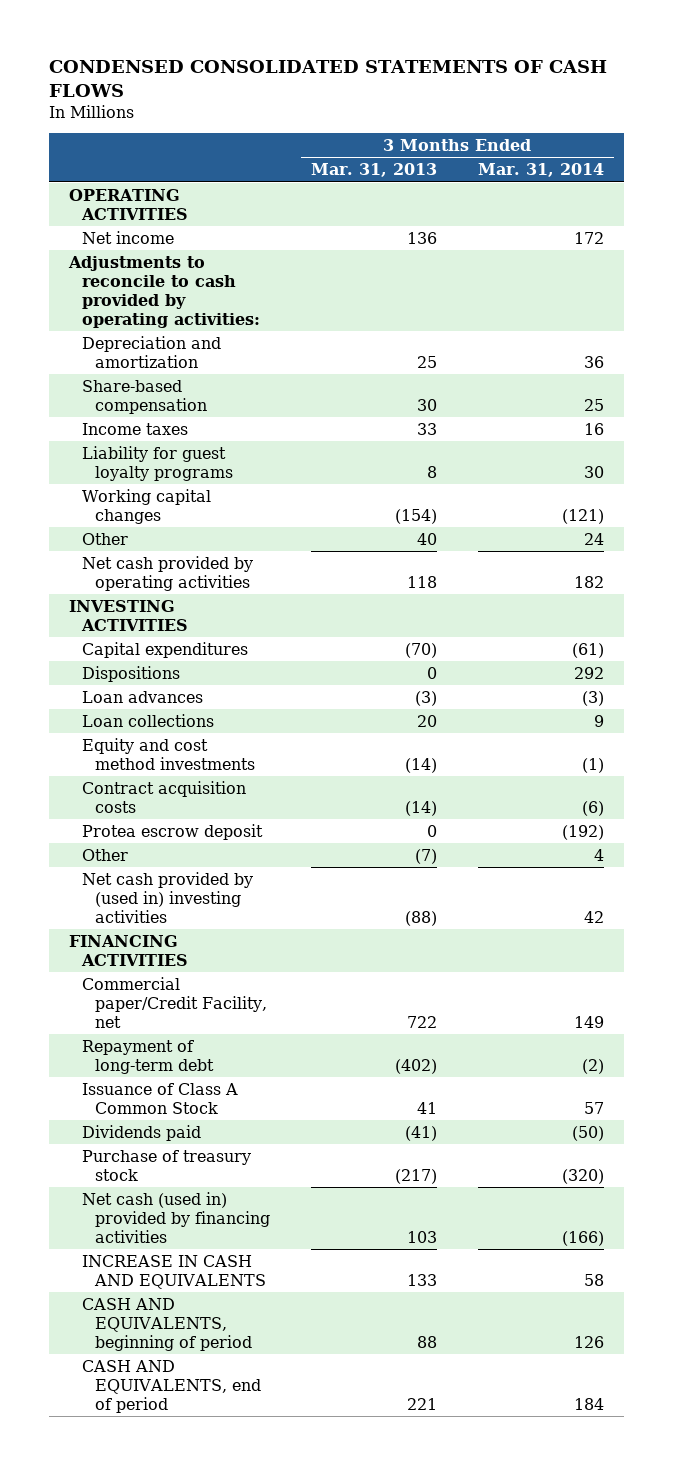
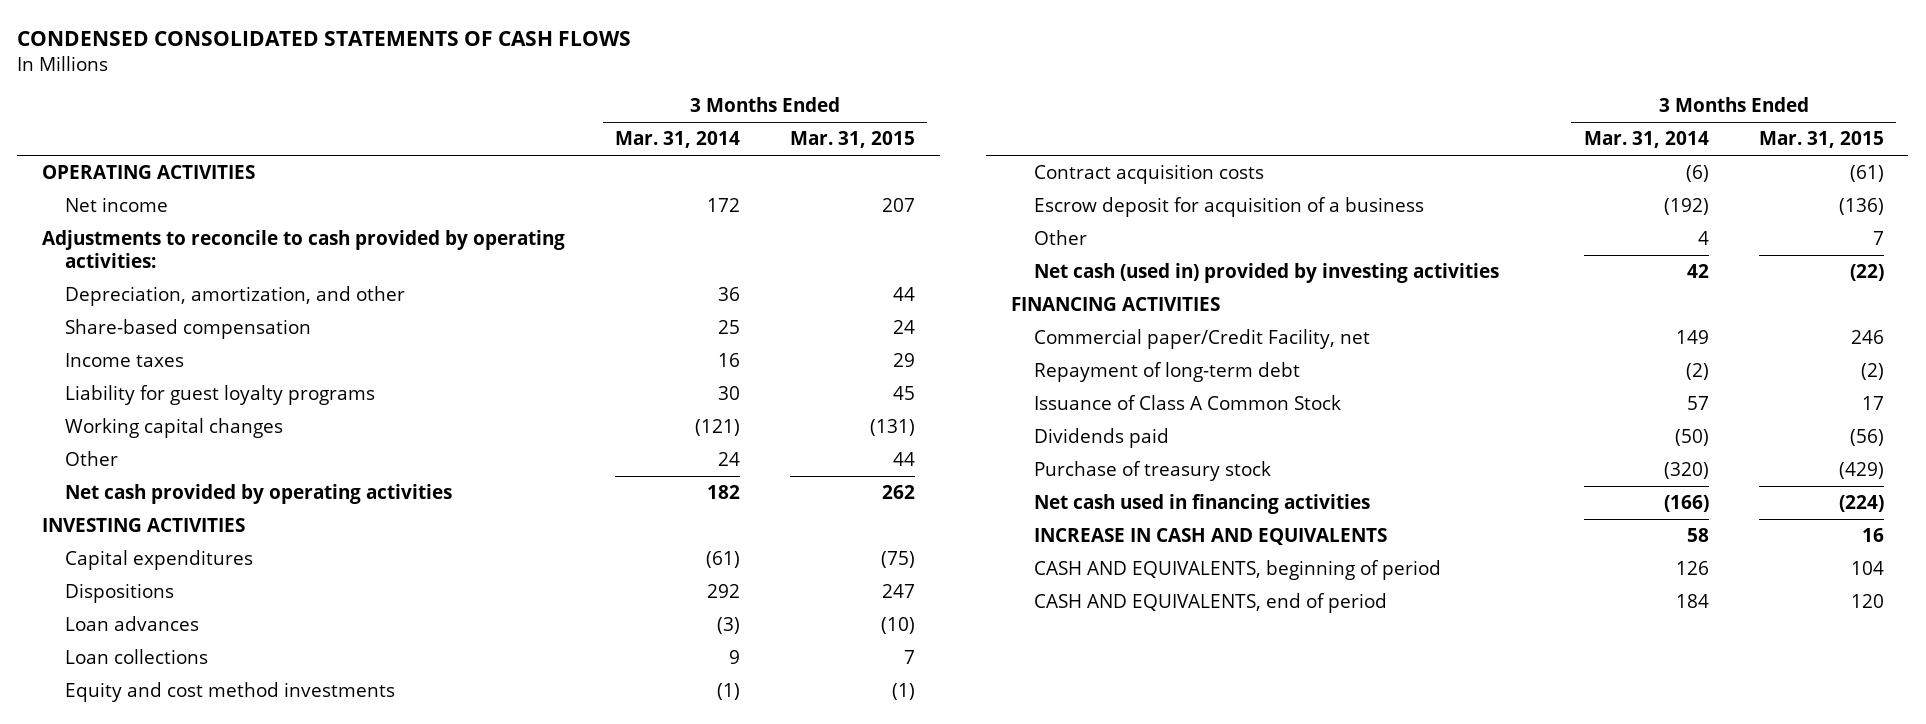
- | 3 Months Ended Mar. 31, 2013 | 3 Months Ended Mar. 31, 2014
+ | 3 Months Ended Mar. 31, 2014 | 3 Months Ended Mar. 31, 2015
- Depreciation and amortization | 25 | 36
+ Depreciation, amortization, and other | 36 | 44
- Protea escrow deposit | 0 | (192)
+ Escrow deposit for acquisition of a business | (192) | (136)
- Net cash provided by (used in) investing activities | (88) | 42
+ Net cash (used in) provided by investing activities | 42 | (22)
- Net cash (used in) provided by financing activities | 103 | (166)
+ Net cash used in financing activities | (166) | (224)

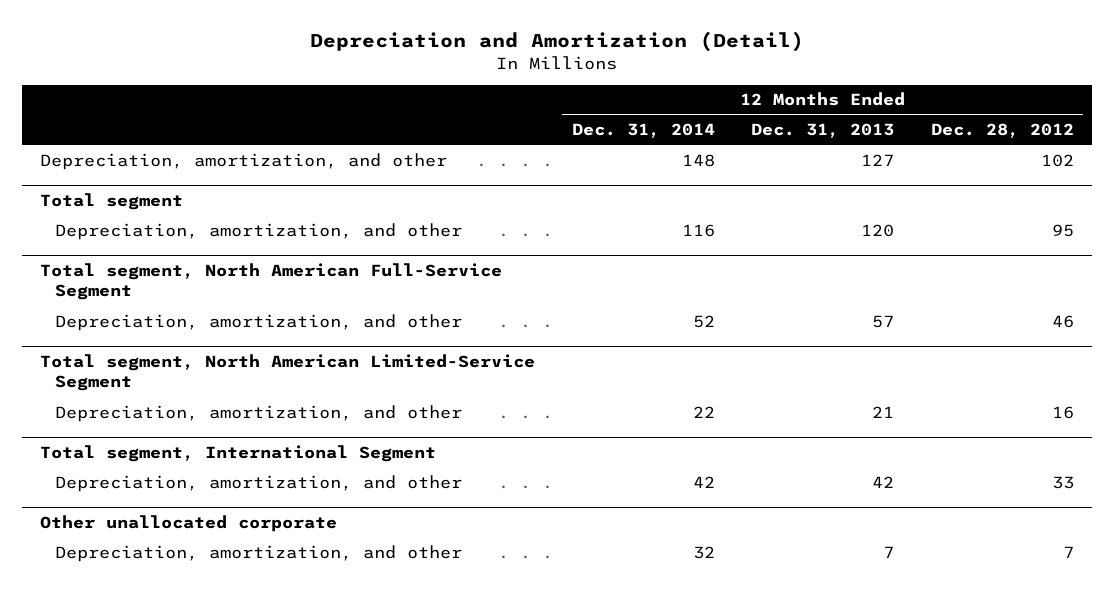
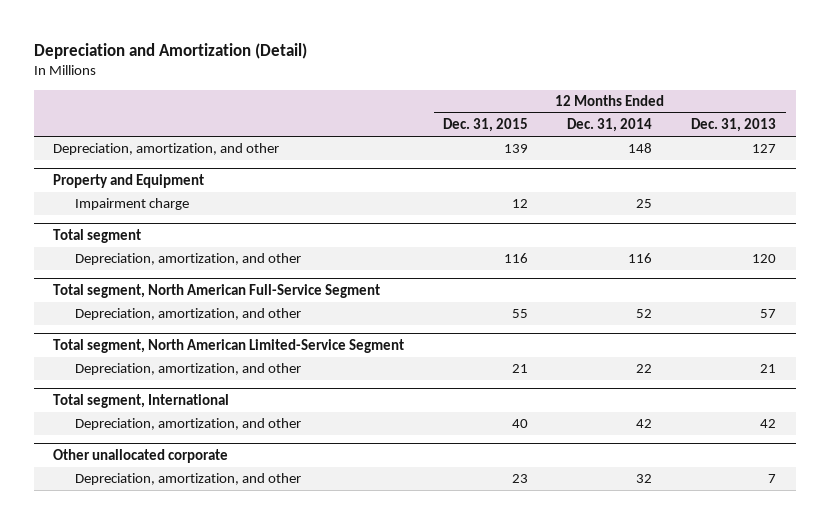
- | 12 Months Ended Dec. 31, 2014 | 12 Months Ended Dec. 31, 2013 | 12 Months Ended Dec. 28, 2012
+ | 12 Months Ended Dec. 31, 2015 | 12 Months Ended Dec. 31, 2014 | 12 Months Ended Dec. 31, 2013
+ Property and Equipment
+ Impairment charge | 12 | 25 |
- Total segment, International Segment
+ Total segment, International

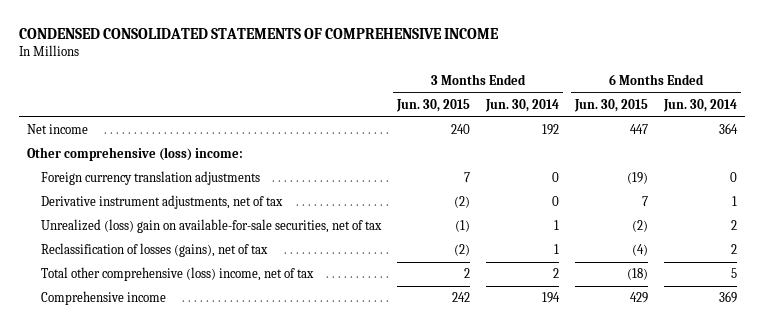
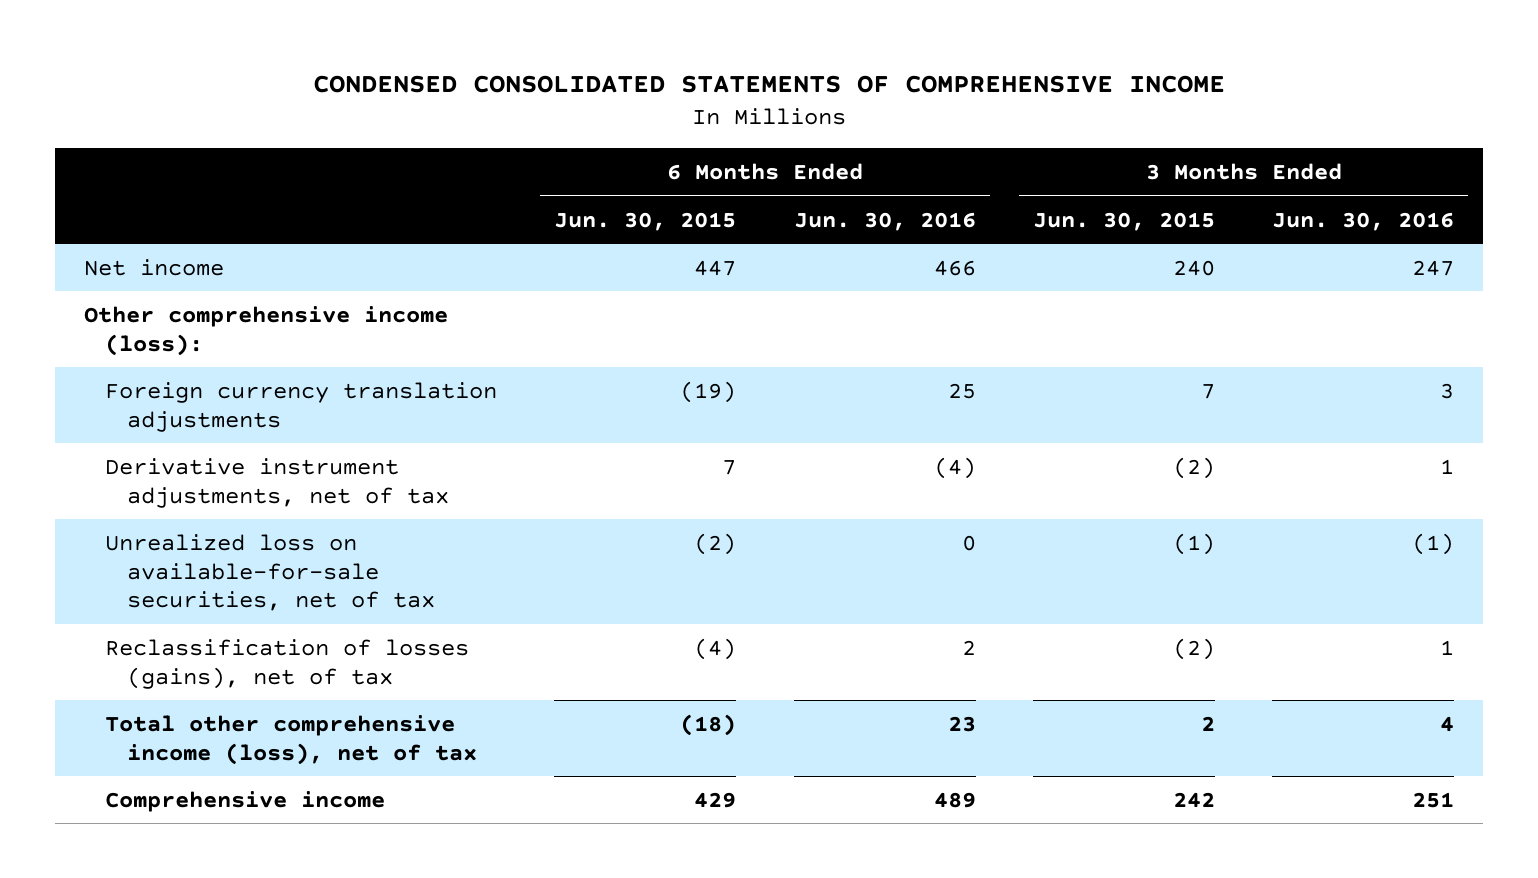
- | 3 Months Ended Jun. 30, 2015 | 3 Months Ended Jun. 30, 2014 | 6 Months Ended Jun. 30, 2015 | 6 Months Ended Jun. 30, 2014
+ | 6 Months Ended Jun. 30, 2015 | 6 Months Ended Jun. 30, 2016 | 3 Months Ended Jun. 30, 2015 | 3 Months Ended Jun. 30, 2016
- Other comprehensive (loss) income:
+ Other comprehensive income (loss):
- Unrealized (loss) gain on available-for-sale securities, net of tax | (1) | 1 | (2) | 2
+ Unrealized loss on available-for-sale securities, net of tax | (2) | 0 | (1) | (1)
- Total other comprehensive (loss) income, net of tax | 2 | 2 | (18) | 5
+ Total other comprehensive income (loss), net of tax | (18) | 23 | 2 | 4

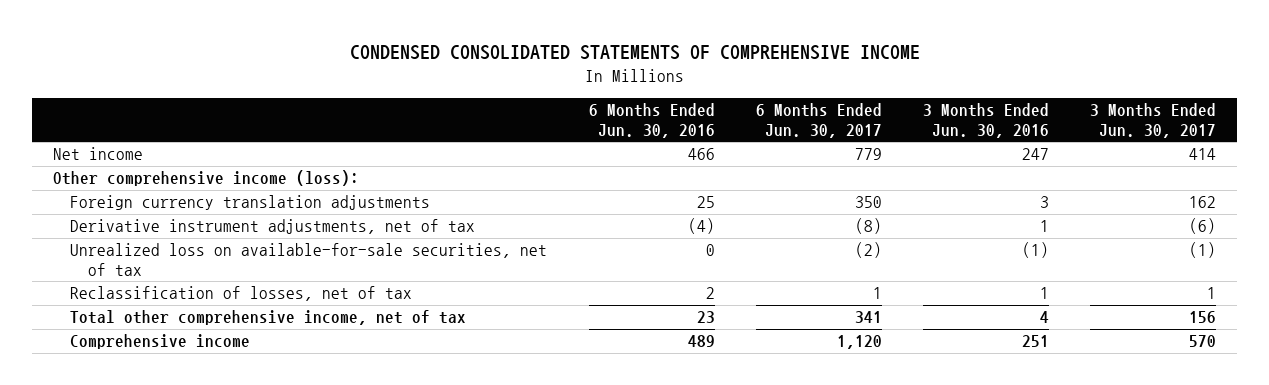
- | 6 Months Ended Jun. 30, 2015 | 6 Months Ended Jun. 30, 2016 | 3 Months Ended Jun. 30, 2015 | 3 Months Ended Jun. 30, 2016
+ | 6 Months Ended Jun. 30, 2016 | 6 Months Ended Jun. 30, 2017 | 3 Months Ended Jun. 30, 2016 | 3 Months Ended Jun. 30, 2017
- Reclassification of losses (gains), net of tax | (4) | 2 | (2) | 1
- Total other comprehensive income (loss), net of tax | (18) | 23 | 2 | 4
+ Reclassification of losses, net of tax | 2 | 1 | 1 | 1
+ Total other comprehensive income, net of tax | 23 | 341 | 4 | 156

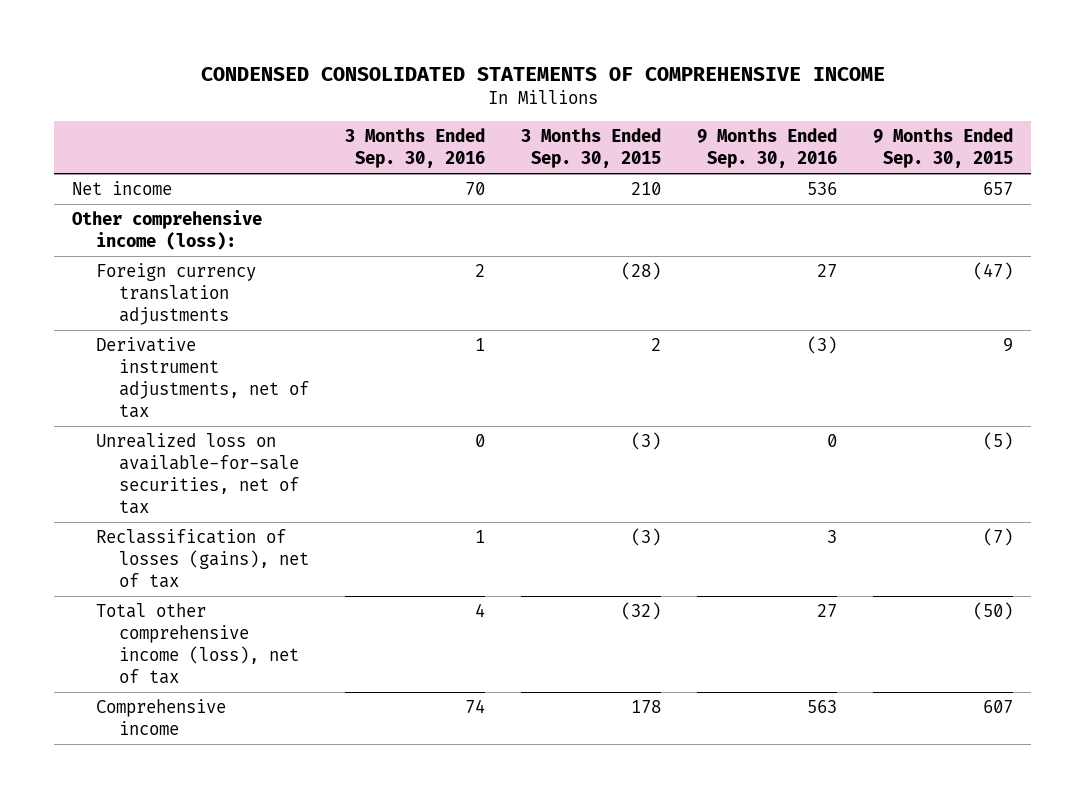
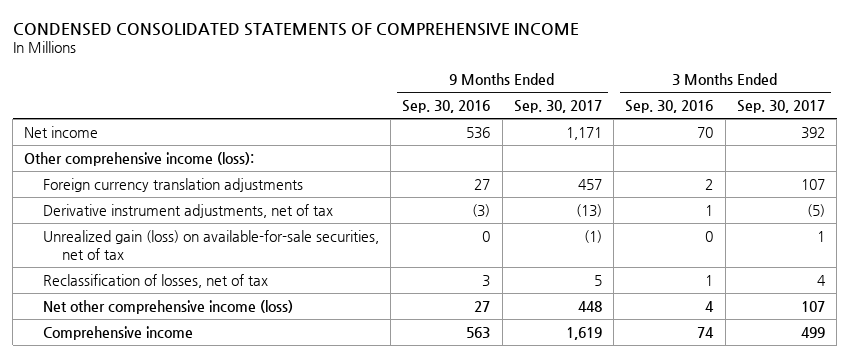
- | 3 Months Ended Sep. 30, 2016 | 3 Months Ended Sep. 30, 2015 | 9 Months Ended Sep. 30, 2016 | 9 Months Ended Sep. 30, 2015
+ | 9 Months Ended Sep. 30, 2016 | 9 Months Ended Sep. 30, 2017 | 3 Months Ended Sep. 30, 2016 | 3 Months Ended Sep. 30, 2017
- Unrealized loss on available-for-sale securities, net of tax | 0 | (3) | 0 | (5)
- Reclassification of losses (gains), net of tax | 1 | (3) | 3 | (7)
- Total other comprehensive income (loss), net of tax | 4 | (32) | 27 | (50)
+ Unrealized gain (loss) on available-for-sale securities, net of tax | 0 | (1) | 0 | 1
+ Reclassification of losses, net of tax | 3 | 5 | 1 | 4
+ Net other comprehensive income (loss) | 27 | 448 | 4 | 107

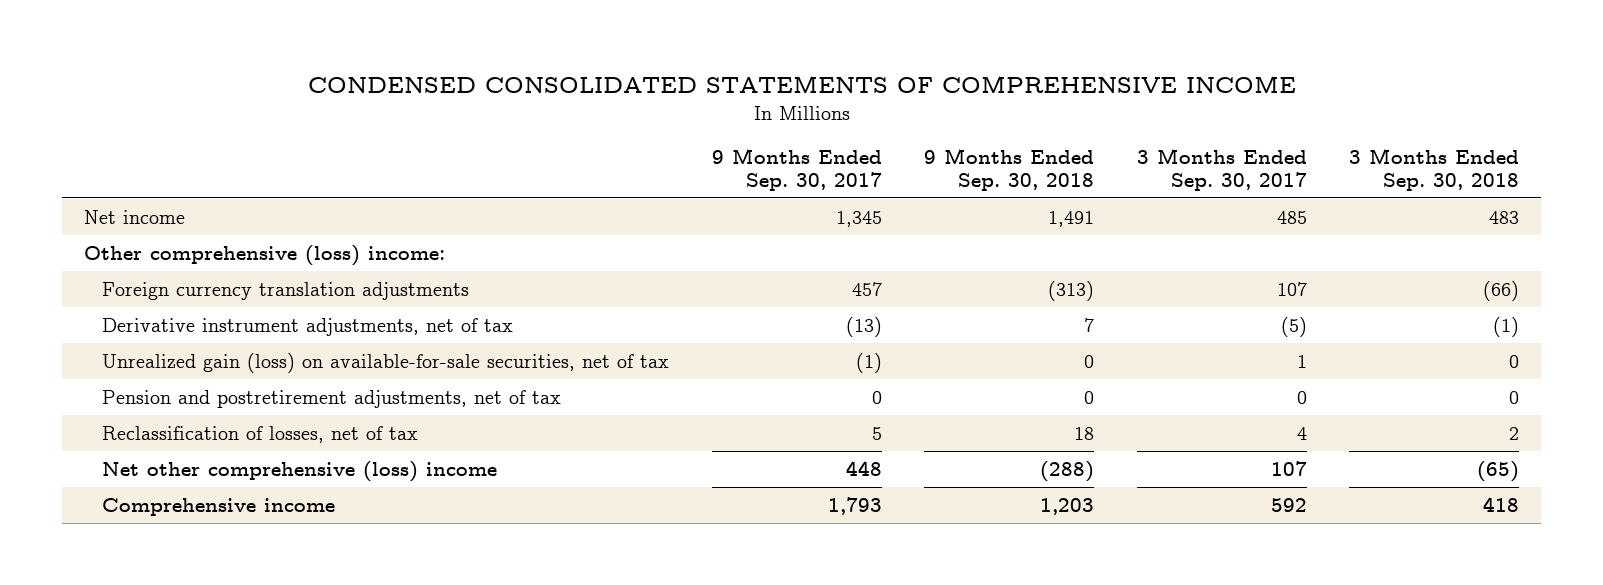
- | 9 Months Ended Sep. 30, 2016 | 9 Months Ended Sep. 30, 2017 | 3 Months Ended Sep. 30, 2016 | 3 Months Ended Sep. 30, 2017
+ | 9 Months Ended Sep. 30, 2017 | 9 Months Ended Sep. 30, 2018 | 3 Months Ended Sep. 30, 2017 | 3 Months Ended Sep. 30, 2018
- Net income | 536 | 1,171 | 70 | 392
- Other comprehensive income (loss):
+ Net income | 1,345 | 1,491 | 485 | 483
+ Other comprehensive (loss) income:
+ Pension and postretirement adjustments, net of tax | 0 | 0 | 0 | 0
- Net other comprehensive income (loss) | 27 | 448 | 4 | 107
- Comprehensive income | 563 | 1,619 | 74 | 499
+ Net other comprehensive (loss) income | 448 | (288) | 107 | (65)
+ Comprehensive income | 1,793 | 1,203 | 592 | 418

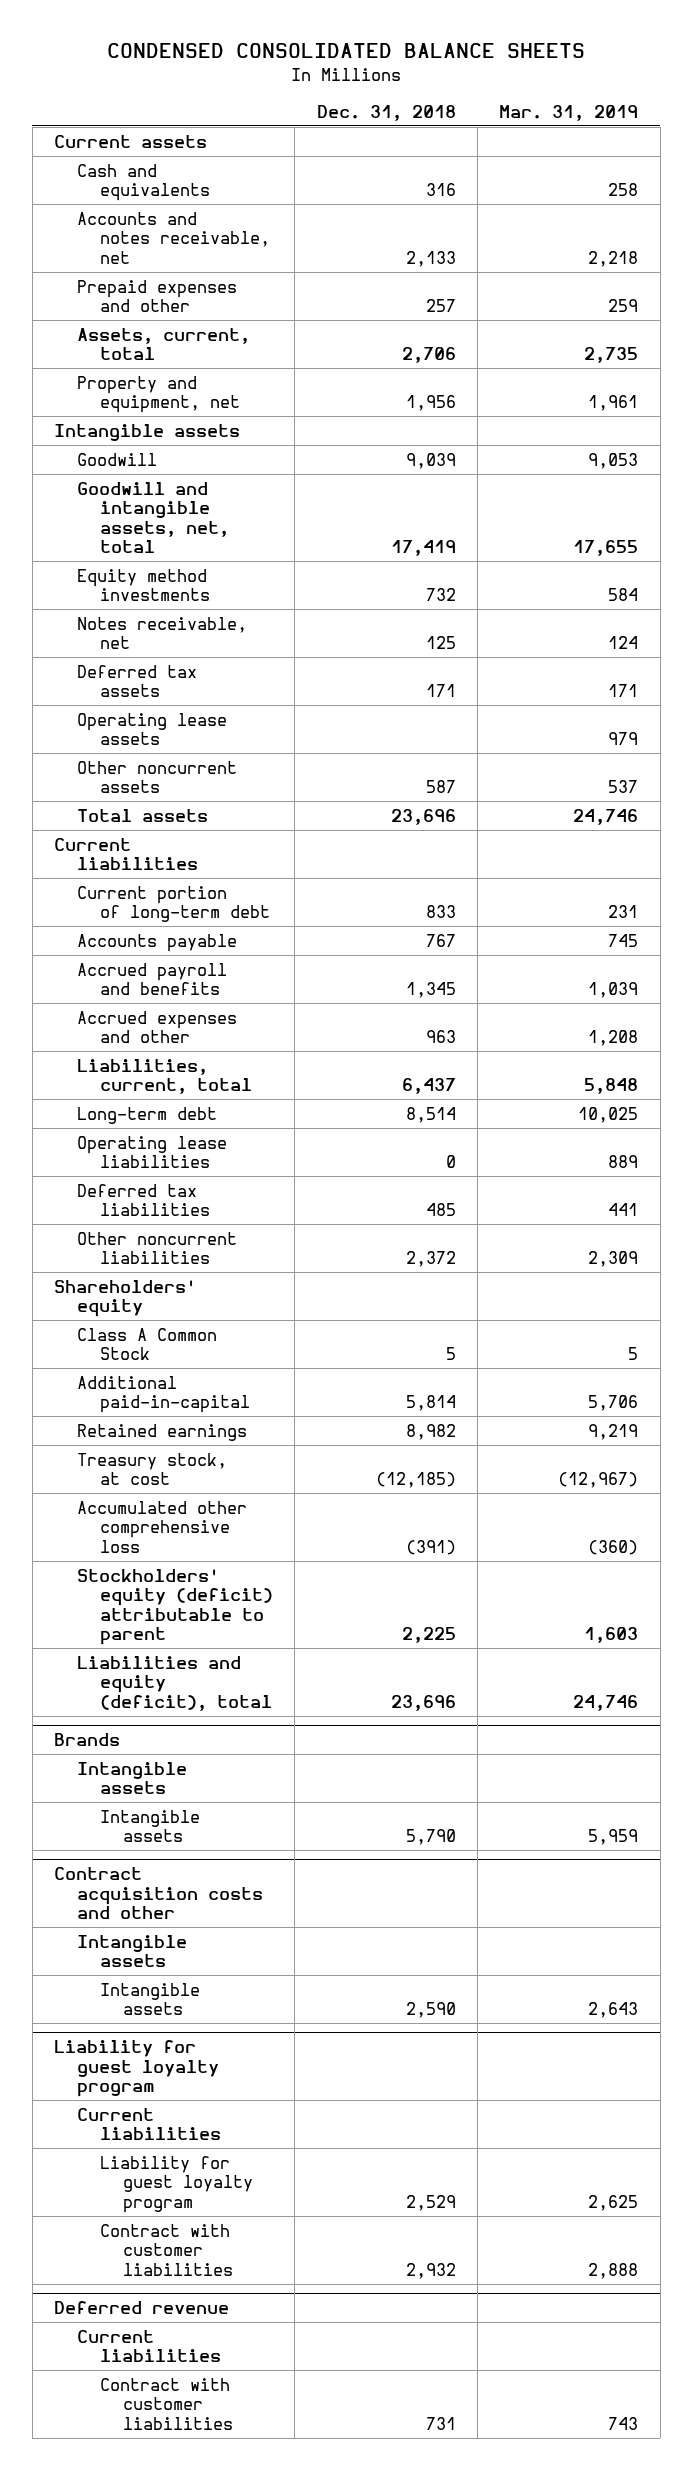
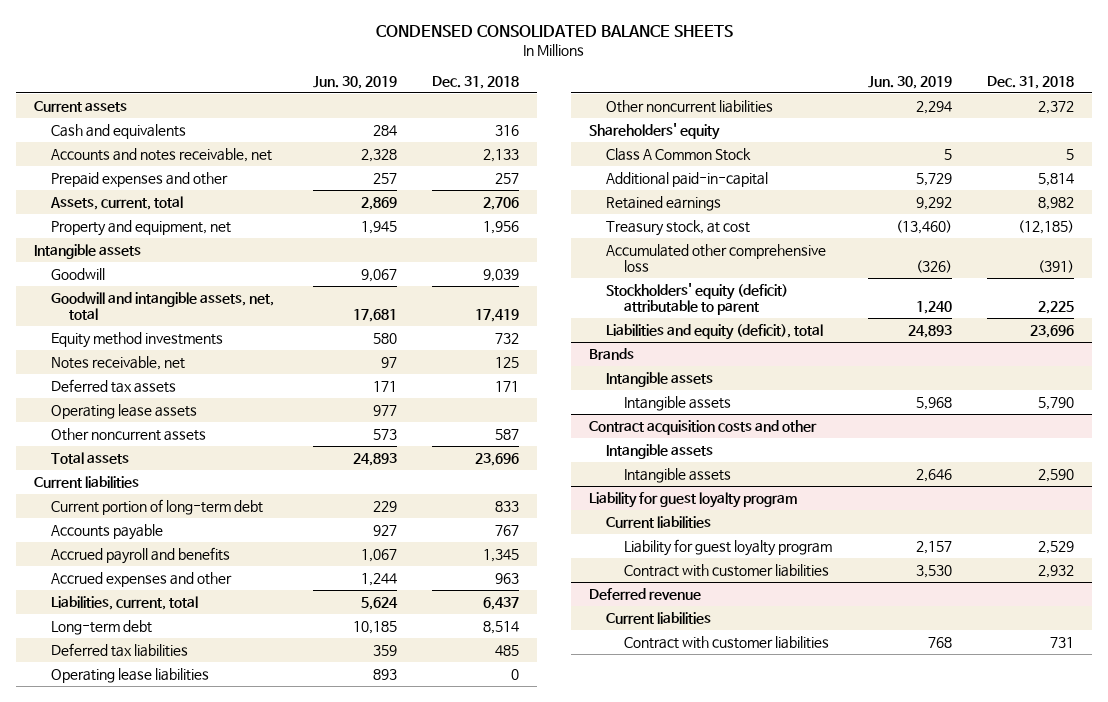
- | Dec. 31, 2018 | Mar. 31, 2019
+ | Jun. 30, 2019 | Dec. 31, 2018
moved down: Operating lease liabilities | 893 | 0

